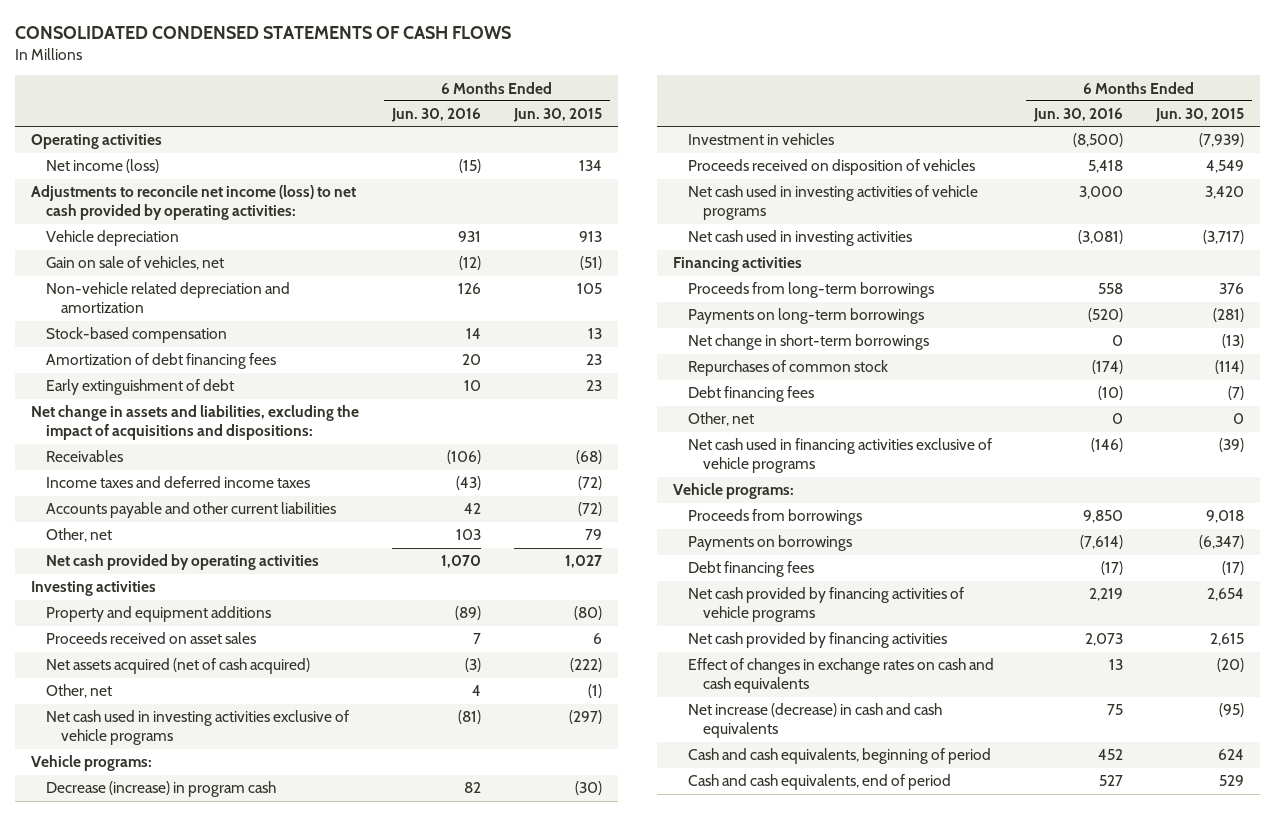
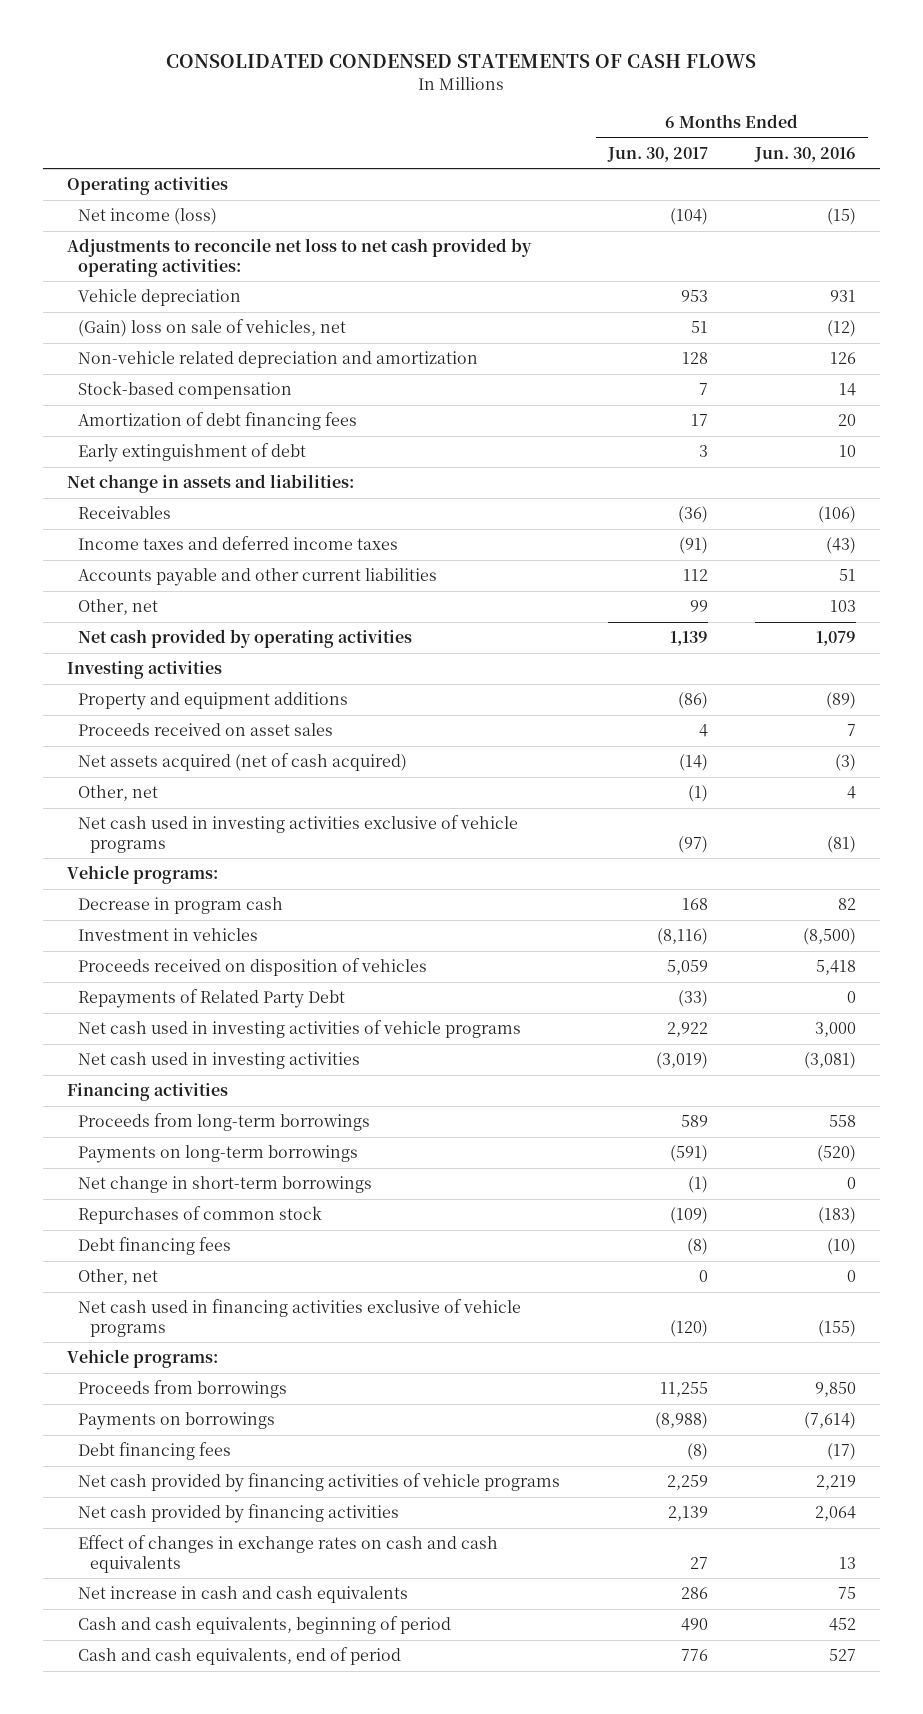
- | 6 Months Ended Jun. 30, 2016 | 6 Months Ended Jun. 30, 2015
+ | 6 Months Ended Jun. 30, 2017 | 6 Months Ended Jun. 30, 2016
- Adjustments to reconcile net income (loss) to net cash provided by operating activities:
+ Adjustments to reconcile net loss to net cash provided by operating activities:
- Gain on sale of vehicles, net | (12) | (51)
+ (Gain) loss on sale of vehicles, net | 51 | (12)
- Net change in assets and liabilities, excluding the impact of acquisitions and dispositions:
+ Net change in assets and liabilities:
- Accounts payable and other current liabilities | 42 | (72)
+ Accounts payable and other current liabilities | 112 | 51
- Net cash provided by operating activities | 1,070 | 1,027
+ Net cash provided by operating activities | 1,139 | 1,079
- Decrease (increase) in program cash | 82 | (30)
+ Decrease in program cash | 168 | 82
+ Repayments of Related Party Debt | (33) | 0
- Repurchases of common stock | (174) | (114)
+ Repurchases of common stock | (109) | (183)
- Net cash used in financing activities exclusive of vehicle programs | (146) | (39)
+ Net cash used in financing activities exclusive of vehicle programs | (120) | (155)
- Net cash provided by financing activities | 2,073 | 2,615
+ Net cash provided by financing activities | 2,139 | 2,064
- Net increase (decrease) in cash and cash equivalents | 75 | (95)
+ Net increase in cash and cash equivalents | 286 | 75

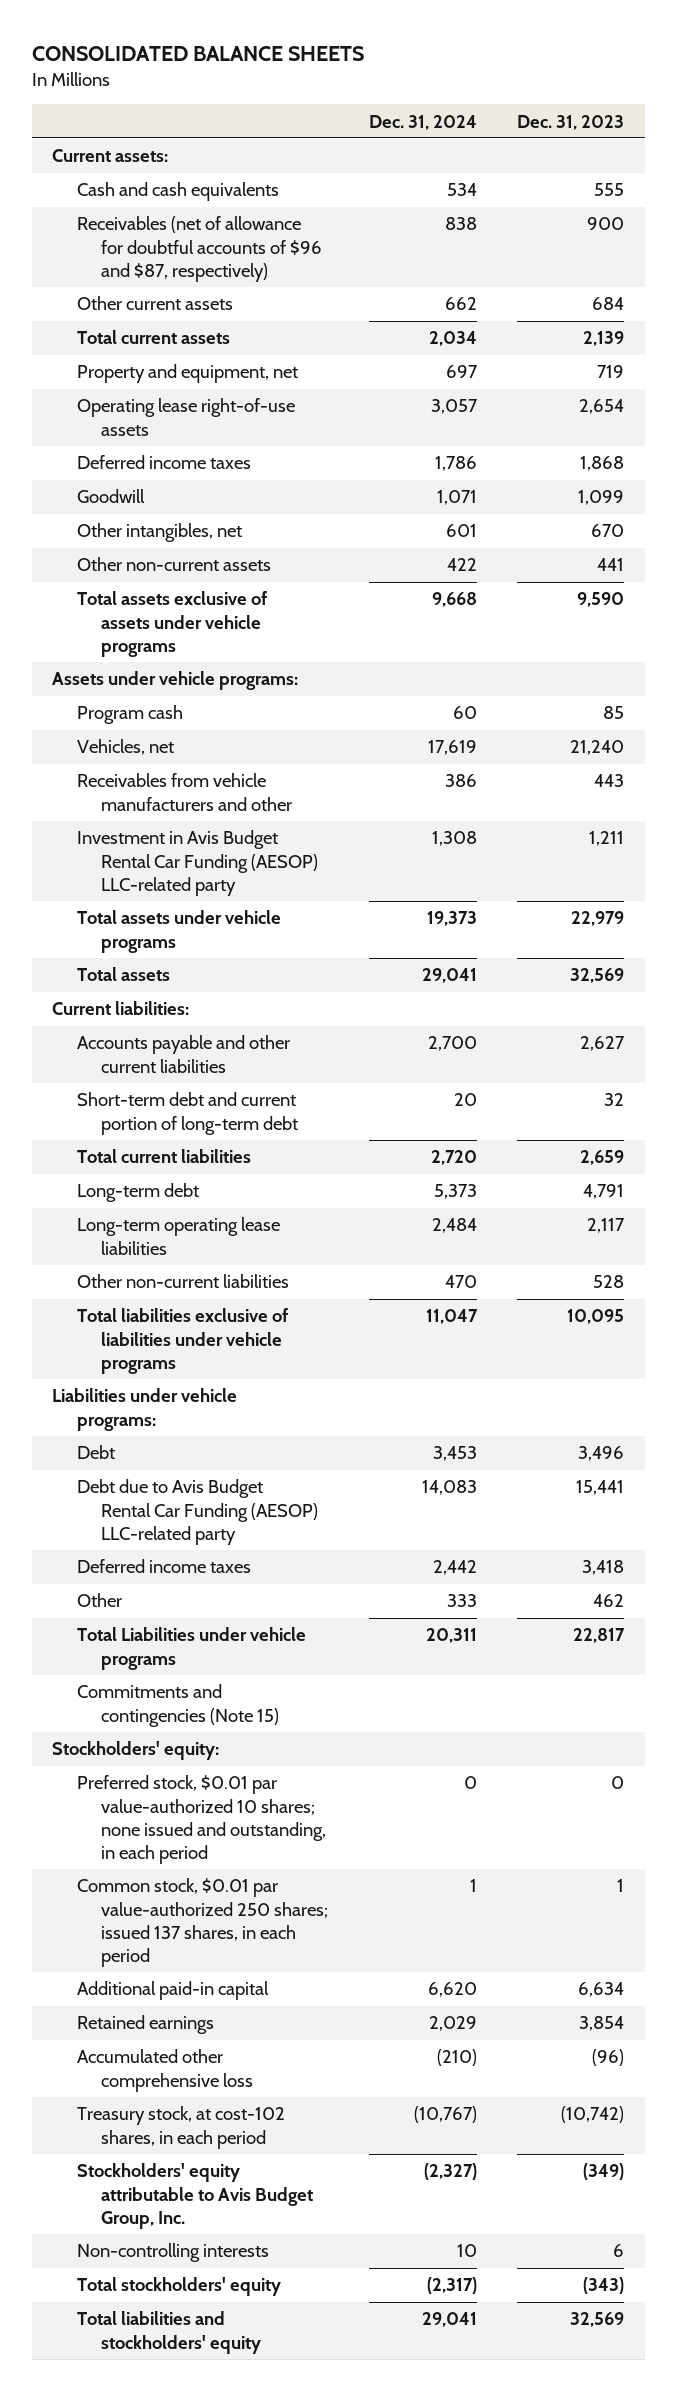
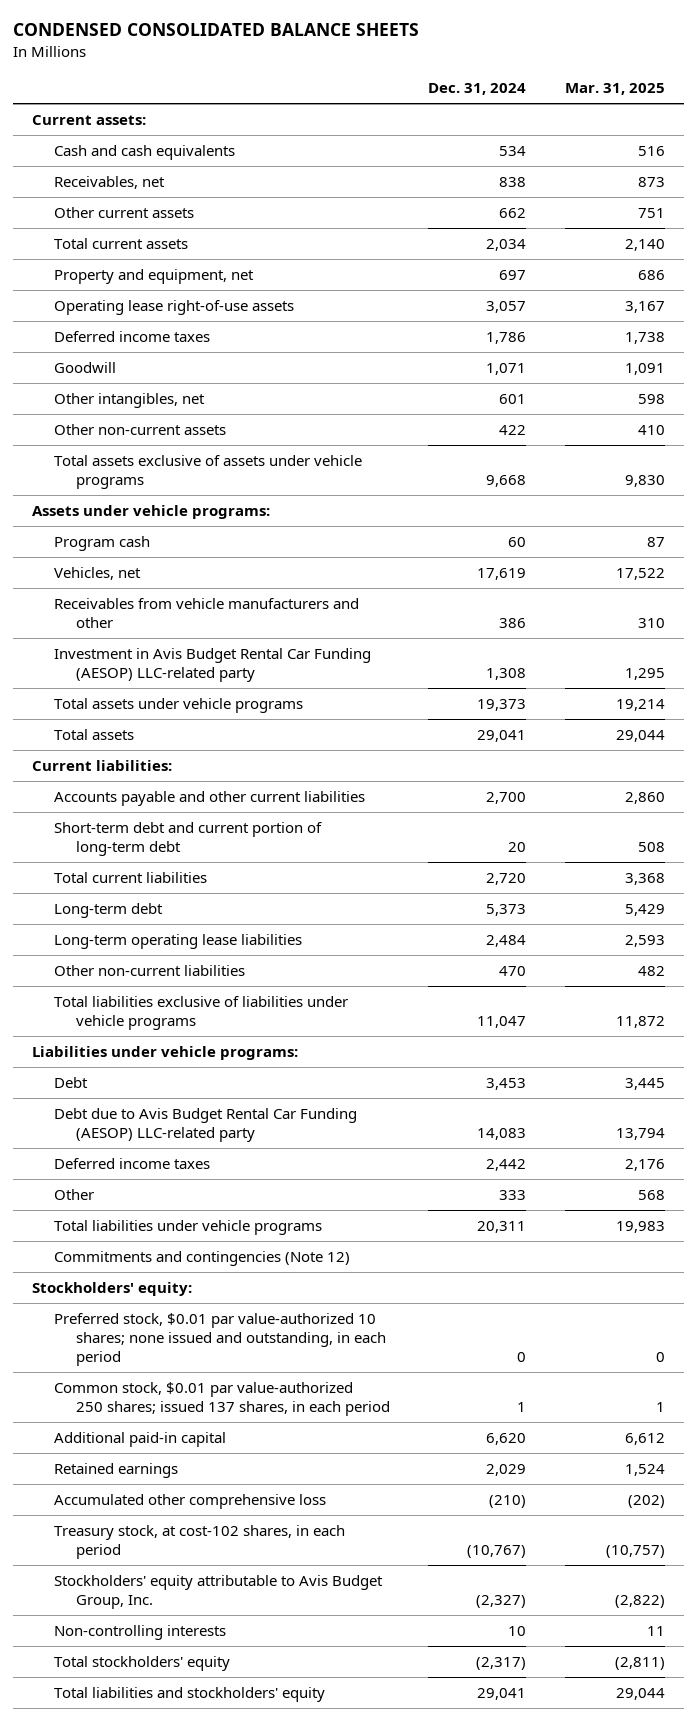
- CONSOLIDATED BALANCE SHEETS
+ CONDENSED CONSOLIDATED BALANCE SHEETS
- | Dec. 31, 2024 | Dec. 31, 2023
+ | Dec. 31, 2024 | Mar. 31, 2025
- Receivables (net of allowance for doubtful accounts of $96 and $87, respectively) | 838 | 900
+ Receivables, net | 838 | 873
- Total Liabilities under vehicle programs | 20,311 | 22,817
- Commitments and contingencies (Note 15)
+ Total liabilities under vehicle programs | 20,311 | 19,983
+ Commitments and contingencies (Note 12)

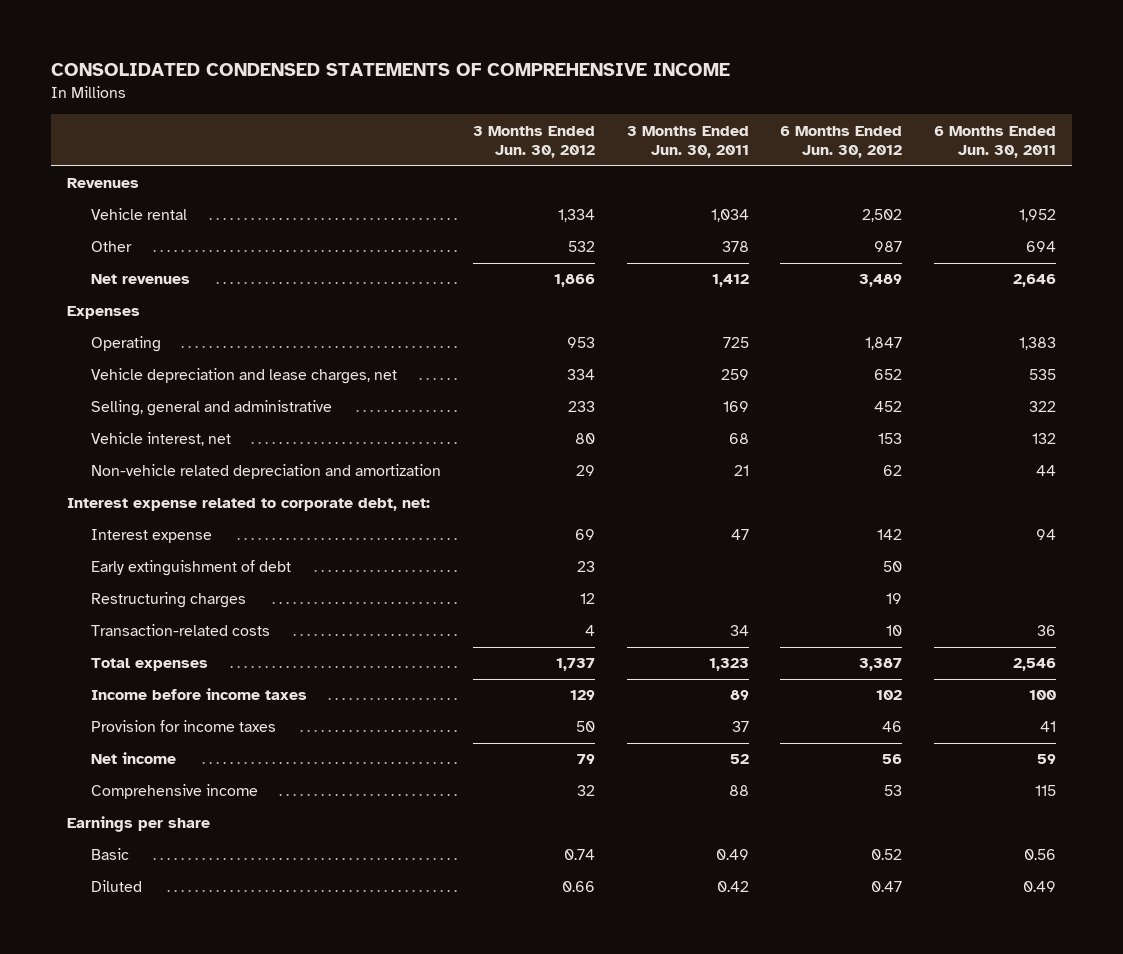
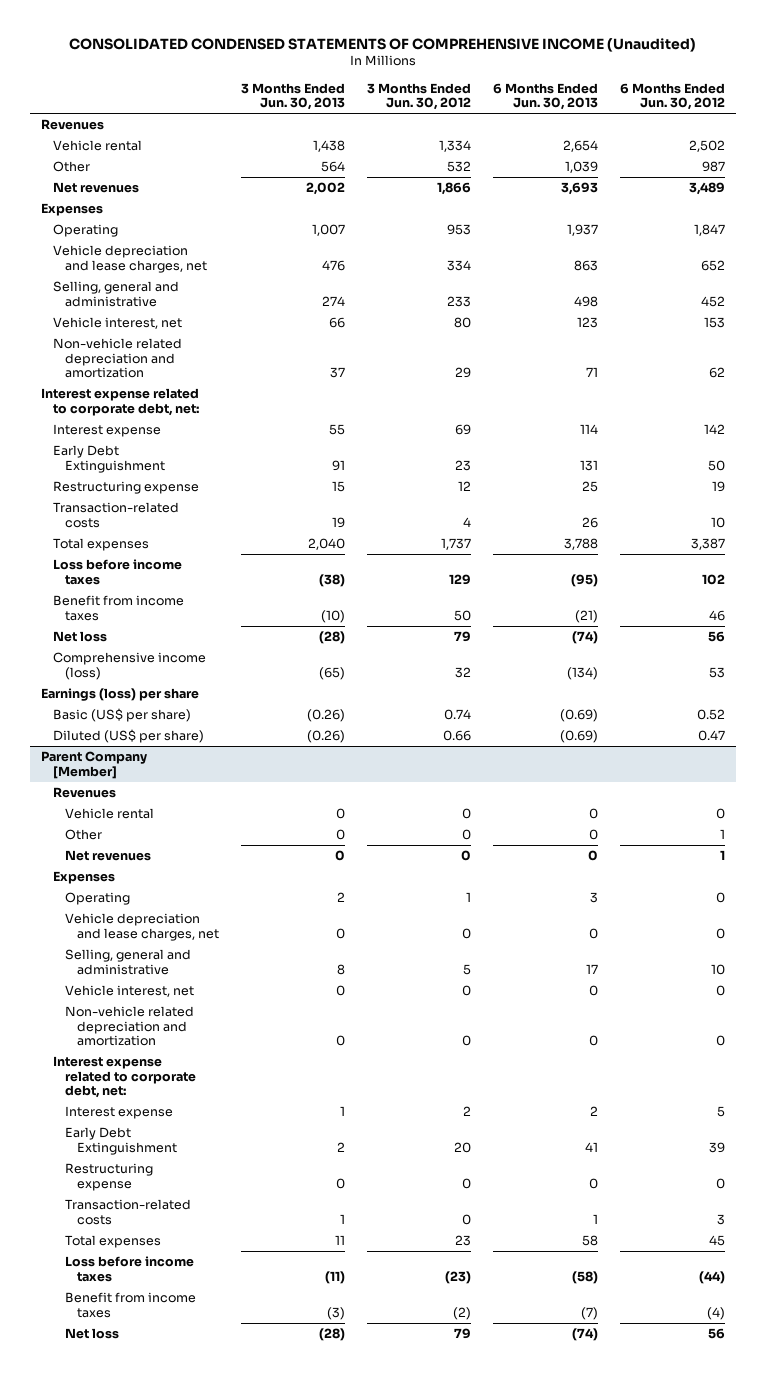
- CONSOLIDATED CONDENSED STATEMENTS OF COMPREHENSIVE INCOME
+ CONSOLIDATED CONDENSED STATEMENTS OF COMPREHENSIVE INCOME (Unaudited)
- | 3 Months Ended Jun. 30, 2012 | 3 Months Ended Jun. 30, 2011 | 6 Months Ended Jun. 30, 2012 | 6 Months Ended Jun. 30, 2011
+ | 3 Months Ended Jun. 30, 2013 | 3 Months Ended Jun. 30, 2012 | 6 Months Ended Jun. 30, 2013 | 6 Months Ended Jun. 30, 2012
- Early extinguishment of debt | 23 | | 50 |
- Restructuring charges | 12 | | 19 |
+ Early Debt Extinguishment | 91 | 23 | 131 | 50
+ Restructuring expense | 15 | 12 | 25 | 19
- Income before income taxes | 129 | 89 | 102 | 100
- Provision for income taxes | 50 | 37 | 46 | 41
- Net income | 79 | 52 | 56 | 59
- Comprehensive income | 32 | 88 | 53 | 115
- Earnings per share
- Basic | 0.74 | 0.49 | 0.52 | 0.56
- Diluted | 0.66 | 0.42 | 0.47 | 0.49
+ Loss before income taxes | (38) | 129 | (95) | 102
+ Benefit from income taxes | (10) | 50 | (21) | 46
+ Net loss | (28) | 79 | (74) | 56
+ Comprehensive income (loss) | (65) | 32 | (134) | 53
+ Earnings (loss) per share
+ Basic (US$ per share) | (0.26) | 0.74 | (0.69) | 0.52
+ Diluted (US$ per share) | (0.26) | 0.66 | (0.69) | 0.47
+ Parent Company [Member]
+ Revenues
+ Vehicle rental | 0 | 0 | 0 | 0
+ Other | 0 | 0 | 0 | 1
+ Net revenues | 0 | 0 | 0 | 1
+ Expenses
+ Operating | 2 | 1 | 3 | 0
+ Vehicle depreciation and lease charges, net | 0 | 0 | 0 | 0
+ Selling, general and administrative | 8 | 5 | 17 | 10
+ Vehicle interest, net | 0 | 0 | 0 | 0
+ Non-vehicle related depreciation and amortization | 0 | 0 | 0 | 0
+ Interest expense related to corporate debt, net:
+ Interest expense | 1 | 2 | 2 | 5
+ Early Debt Extinguishment | 2 | 20 | 41 | 39
+ Restructuring expense | 0 | 0 | 0 | 0
+ Transaction-related costs | 1 | 0 | 1 | 3
+ Total expenses | 11 | 23 | 58 | 45
+ Loss before income taxes | (11) | (23) | (58) | (44)
+ Benefit from income taxes | (3) | (2) | (7) | (4)
+ Net loss | (28) | 79 | (74) | 56

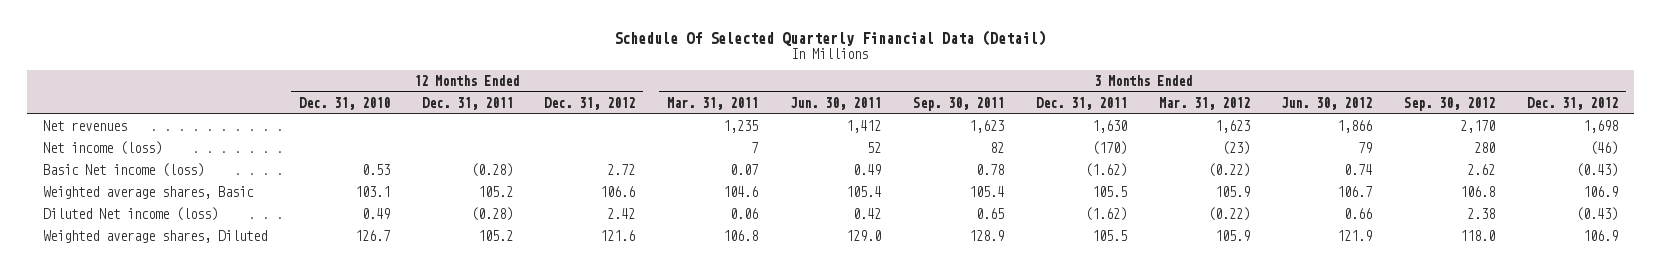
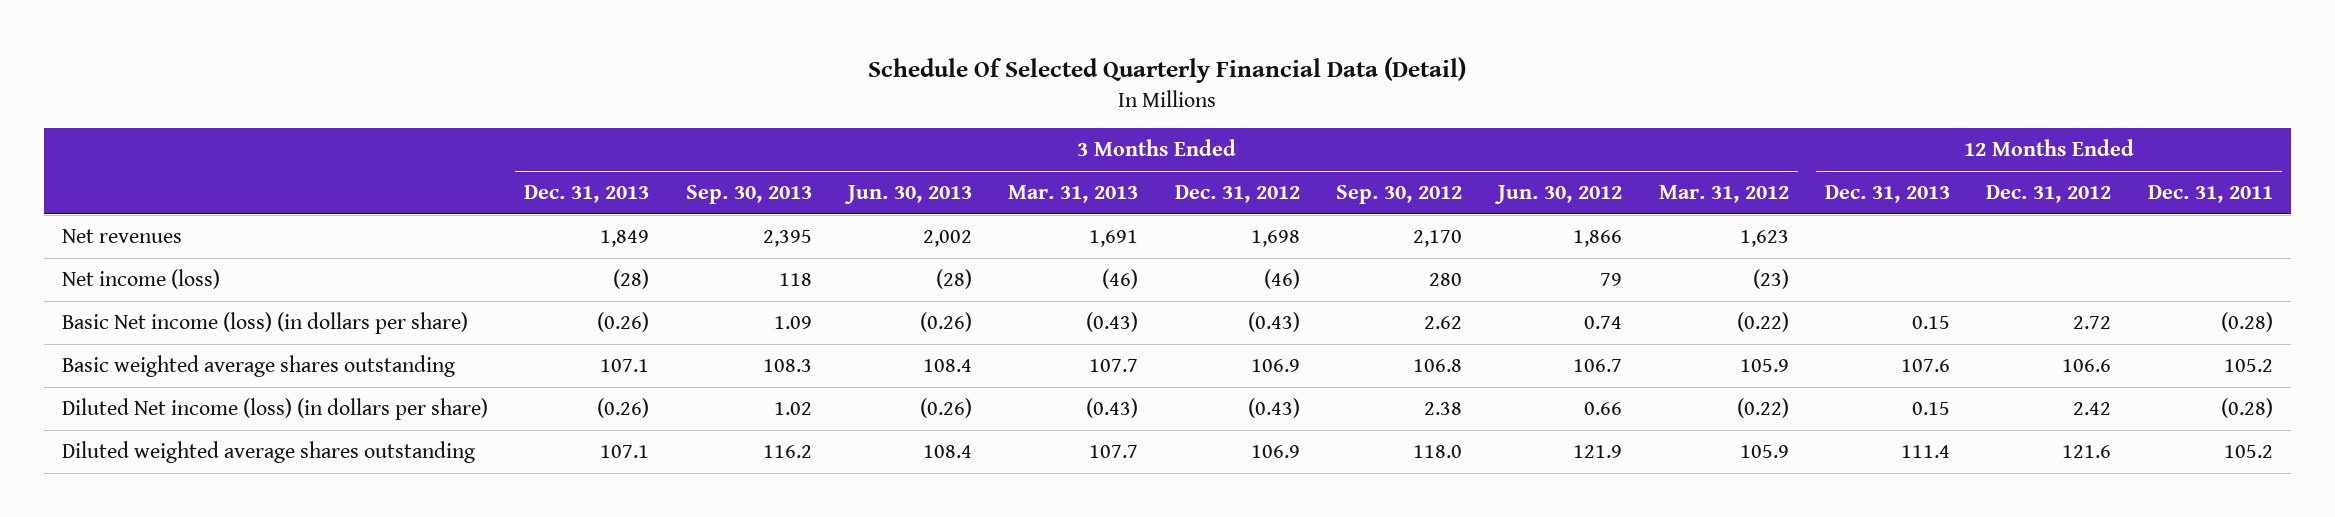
- | 12 Months Ended Dec. 31, 2010 | 12 Months Ended Dec. 31, 2011 | 12 Months Ended Dec. 31, 2012 | 3 Months Ended Mar. 31, 2011 | 3 Months Ended Jun. 30, 2011 | 3 Months Ended Sep. 30, 2011 | 3 Months Ended Dec. 31, 2011 | 3 Months Ended Mar. 31, 2012 | 3 Months Ended Jun. 30, 2012 | 3 Months Ended Sep. 30, 2012 | 3 Months Ended Dec. 31, 2012
+ | 3 Months Ended Dec. 31, 2013 | 3 Months Ended Sep. 30, 2013 | 3 Months Ended Jun. 30, 2013 | 3 Months Ended Mar. 31, 2013 | 3 Months Ended Dec. 31, 2012 | 3 Months Ended Sep. 30, 2012 | 3 Months Ended Jun. 30, 2012 | 3 Months Ended Mar. 31, 2012 | 12 Months Ended Dec. 31, 2013 | 12 Months Ended Dec. 31, 2012 | 12 Months Ended Dec. 31, 2011
- Basic Net income (loss) | 0.53 | (0.28) | 2.72 | 0.07 | 0.49 | 0.78 | (1.62) | (0.22) | 0.74 | 2.62 | (0.43)
- Weighted average shares, Basic | 103.1 | 105.2 | 106.6 | 104.6 | 105.4 | 105.4 | 105.5 | 105.9 | 106.7 | 106.8 | 106.9
- Diluted Net income (loss) | 0.49 | (0.28) | 2.42 | 0.06 | 0.42 | 0.65 | (1.62) | (0.22) | 0.66 | 2.38 | (0.43)
- Weighted average shares, Diluted | 126.7 | 105.2 | 121.6 | 106.8 | 129.0 | 128.9 | 105.5 | 105.9 | 121.9 | 118.0 | 106.9
+ Basic Net income (loss) (in dollars per share) | (0.26) | 1.09 | (0.26) | (0.43) | (0.43) | 2.62 | 0.74 | (0.22) | 0.15 | 2.72 | (0.28)
+ Basic weighted average shares outstanding | 107.1 | 108.3 | 108.4 | 107.7 | 106.9 | 106.8 | 106.7 | 105.9 | 107.6 | 106.6 | 105.2
+ Diluted Net income (loss) (in dollars per share) | (0.26) | 1.02 | (0.26) | (0.43) | (0.43) | 2.38 | 0.66 | (0.22) | 0.15 | 2.42 | (0.28)
+ Diluted weighted average shares outstanding | 107.1 | 116.2 | 108.4 | 107.7 | 106.9 | 118.0 | 121.9 | 105.9 | 111.4 | 121.6 | 105.2

